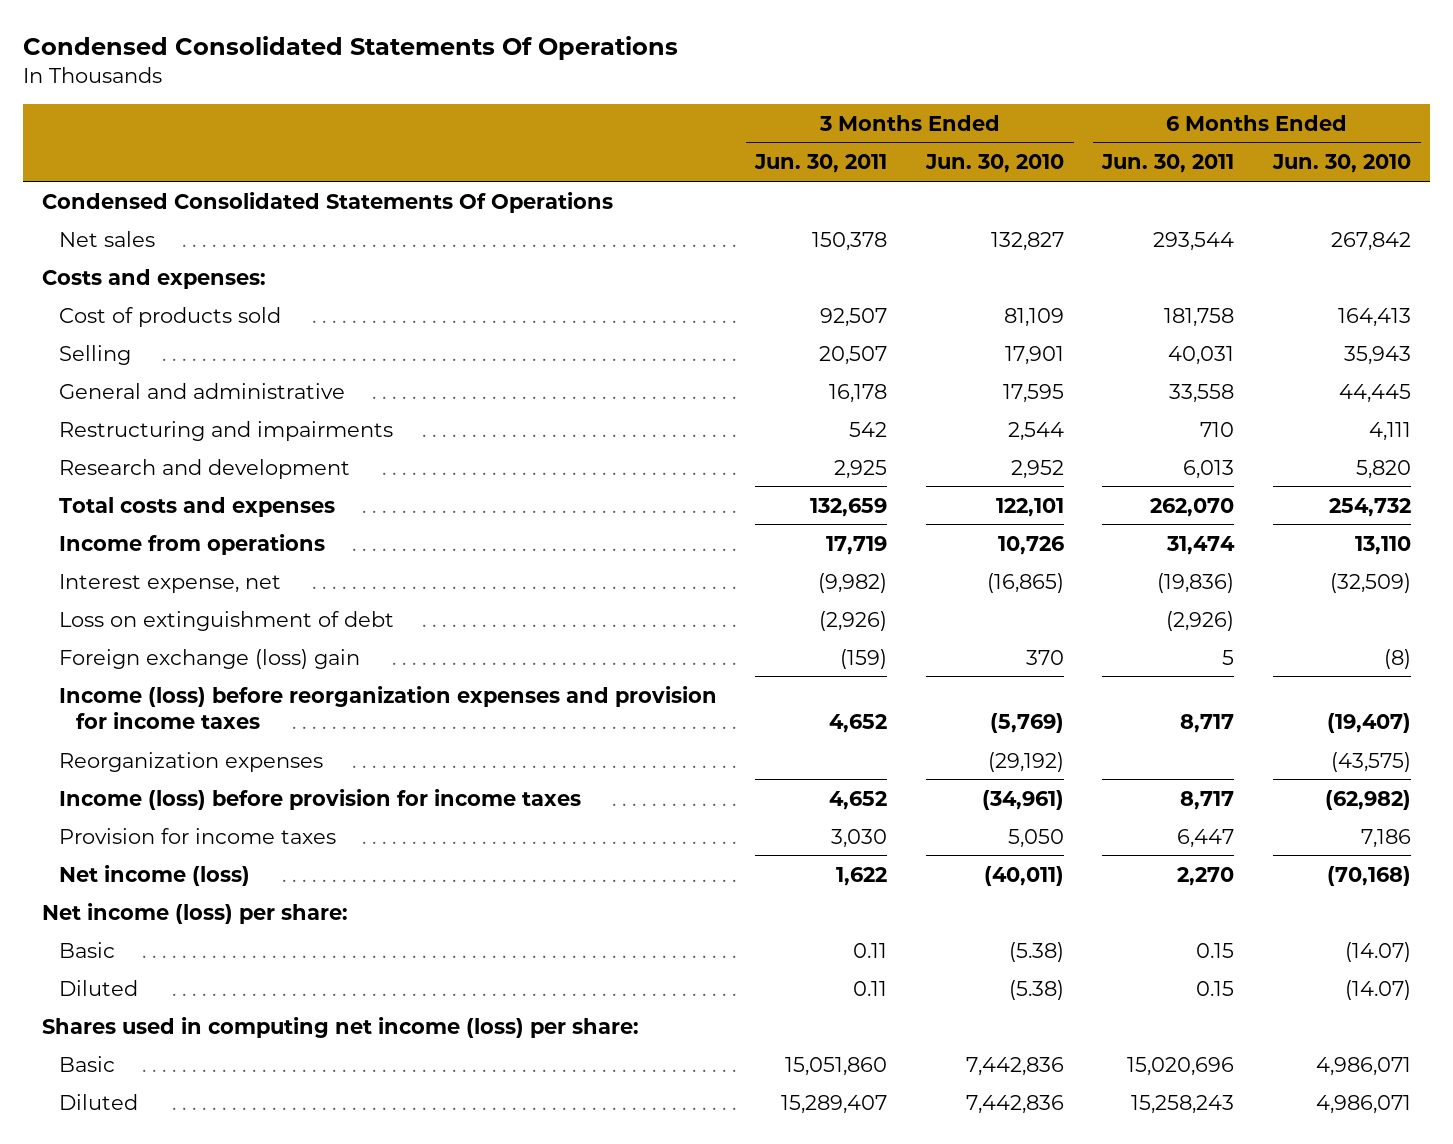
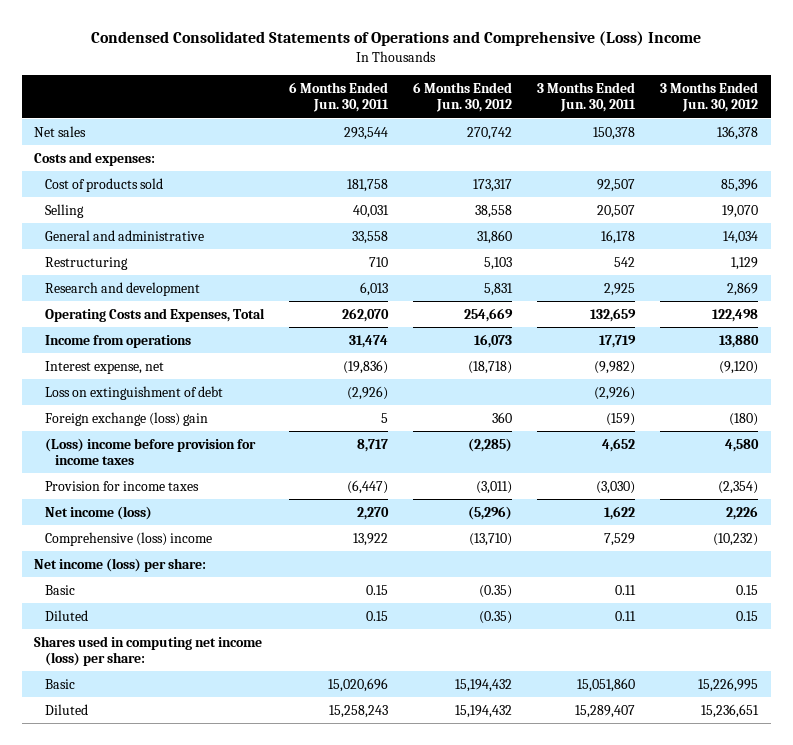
- Condensed Consolidated Statements Of Operations
+ Condensed Consolidated Statements of Operations and Comprehensive (Loss) Income
- | 3 Months Ended Jun. 30, 2011 | 3 Months Ended Jun. 30, 2010 | 6 Months Ended Jun. 30, 2011 | 6 Months Ended Jun. 30, 2010
+ | 6 Months Ended Jun. 30, 2011 | 6 Months Ended Jun. 30, 2012 | 3 Months Ended Jun. 30, 2011 | 3 Months Ended Jun. 30, 2012
- Condensed Consolidated Statements Of Operations
- Restructuring and impairments | 542 | 2,544 | 710 | 4,111
+ Restructuring | 710 | 5,103 | 542 | 1,129
- Total costs and expenses | 132,659 | 122,101 | 262,070 | 254,732
+ Operating Costs and Expenses, Total | 262,070 | 254,669 | 132,659 | 122,498
- Income (loss) before reorganization expenses and provision for income taxes | 4,652 | (5,769) | 8,717 | (19,407)
- Reorganization expenses | | (29,192) | | (43,575)
- Income (loss) before provision for income taxes | 4,652 | (34,961) | 8,717 | (62,982)
- Provision for income taxes | 3,030 | 5,050 | 6,447 | 7,186
+ (Loss) income before provision for income taxes | 8,717 | (2,285) | 4,652 | 4,580
+ Provision for income taxes | (6,447) | (3,011) | (3,030) | (2,354)
+ Comprehensive (loss) income | 13,922 | (13,710) | 7,529 | (10,232)

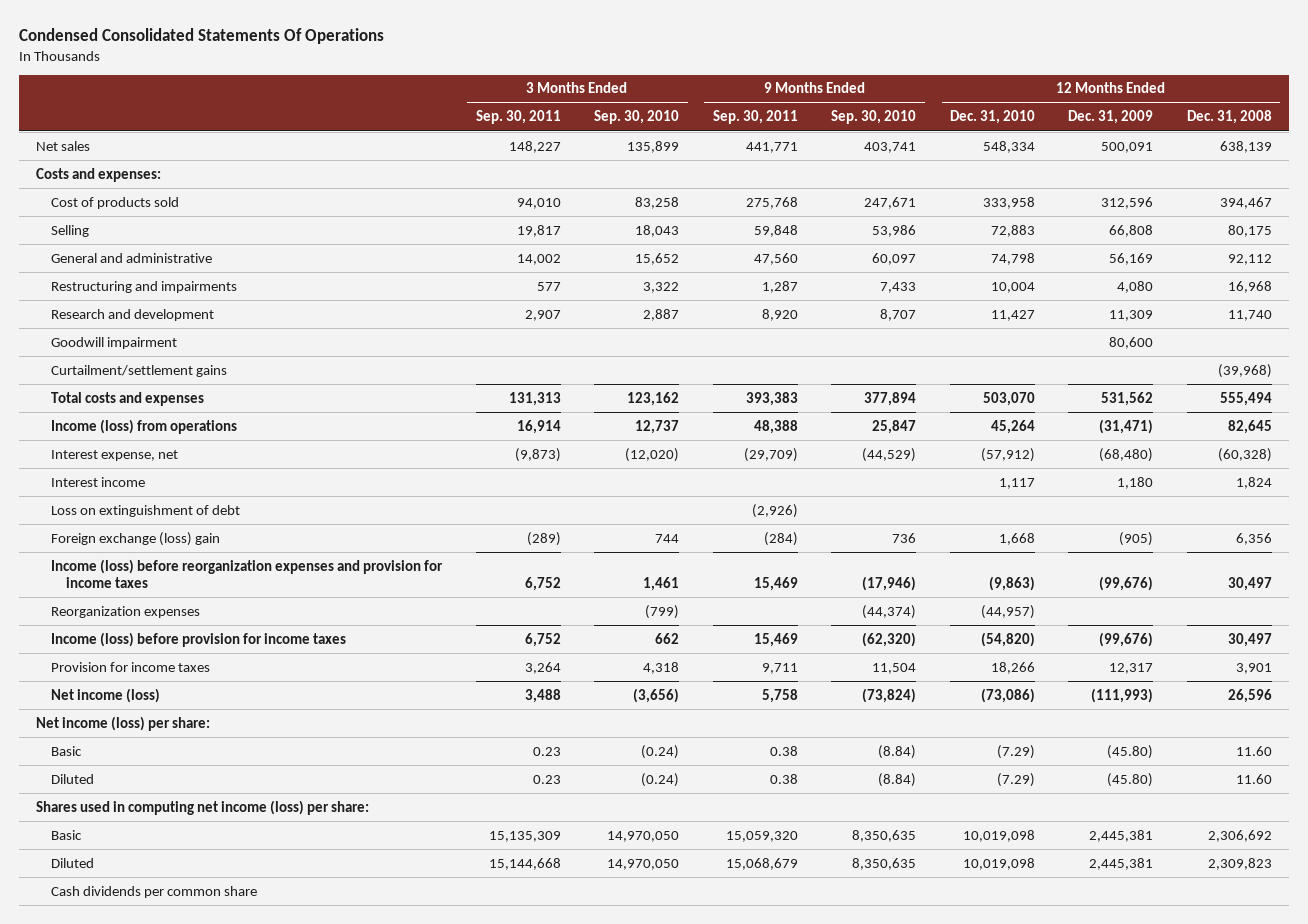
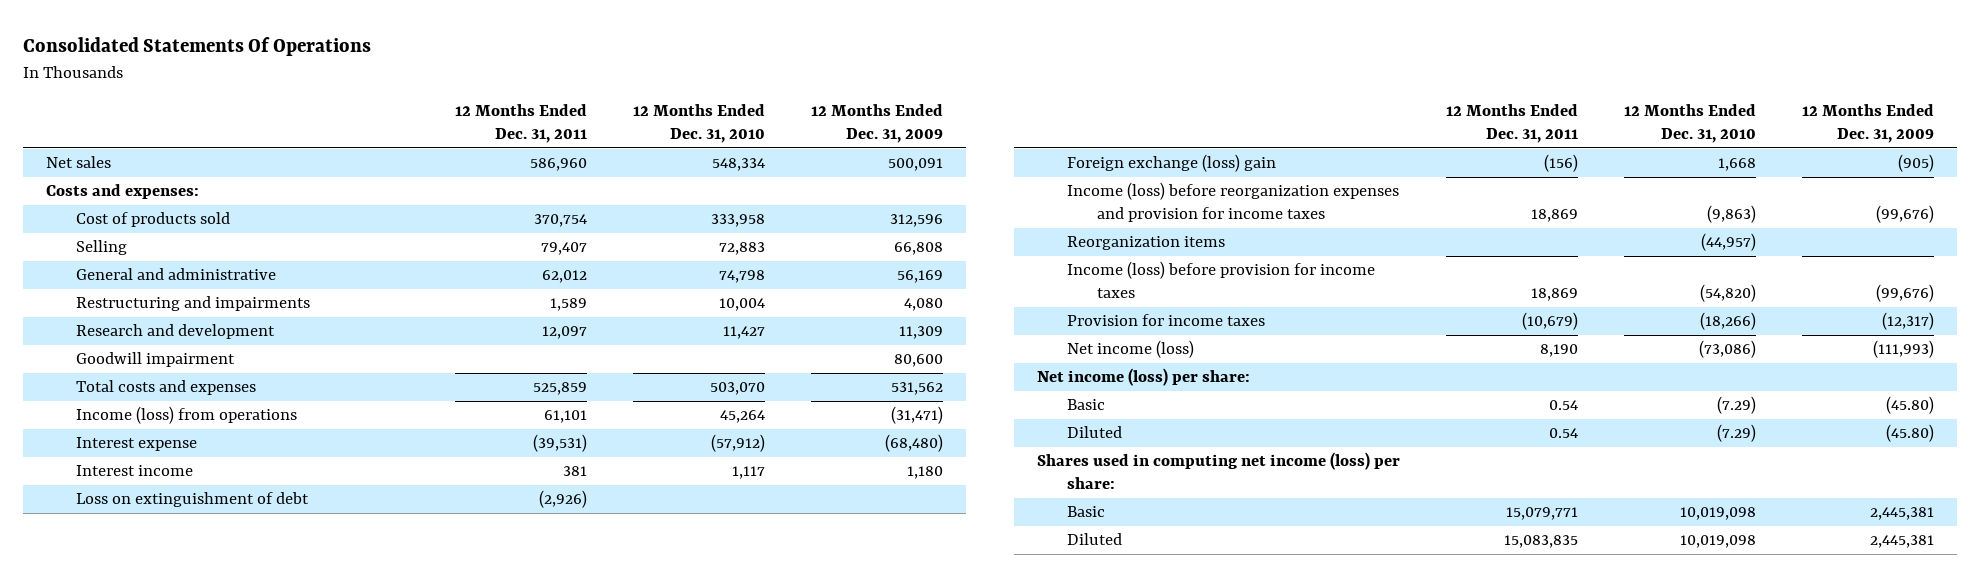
- Condensed Consolidated Statements Of Operations
+ Consolidated Statements Of Operations
- | 3 Months Ended Sep. 30, 2011 | 3 Months Ended Sep. 30, 2010 | 9 Months Ended Sep. 30, 2011 | 9 Months Ended Sep. 30, 2010 | 12 Months Ended Dec. 31, 2010 | 12 Months Ended Dec. 31, 2009 | 12 Months Ended Dec. 31, 2008
+ | 12 Months Ended Dec. 31, 2011 | 12 Months Ended Dec. 31, 2010 | 12 Months Ended Dec. 31, 2009
- Curtailment/settlement gains | | | | | | | (39,968)
- Interest expense, net | (9,873) | (12,020) | (29,709) | (44,529) | (57,912) | (68,480) | (60,328)
+ Interest expense | (39,531) | (57,912) | (68,480)
- Reorganization expenses | | (799) | | (44,374) | (44,957) | |
+ Reorganization items | | (44,957) |
- Provision for income taxes | 3,264 | 4,318 | 9,711 | 11,504 | 18,266 | 12,317 | 3,901
+ Provision for income taxes | (10,679) | (18,266) | (12,317)
- Cash dividends per common share

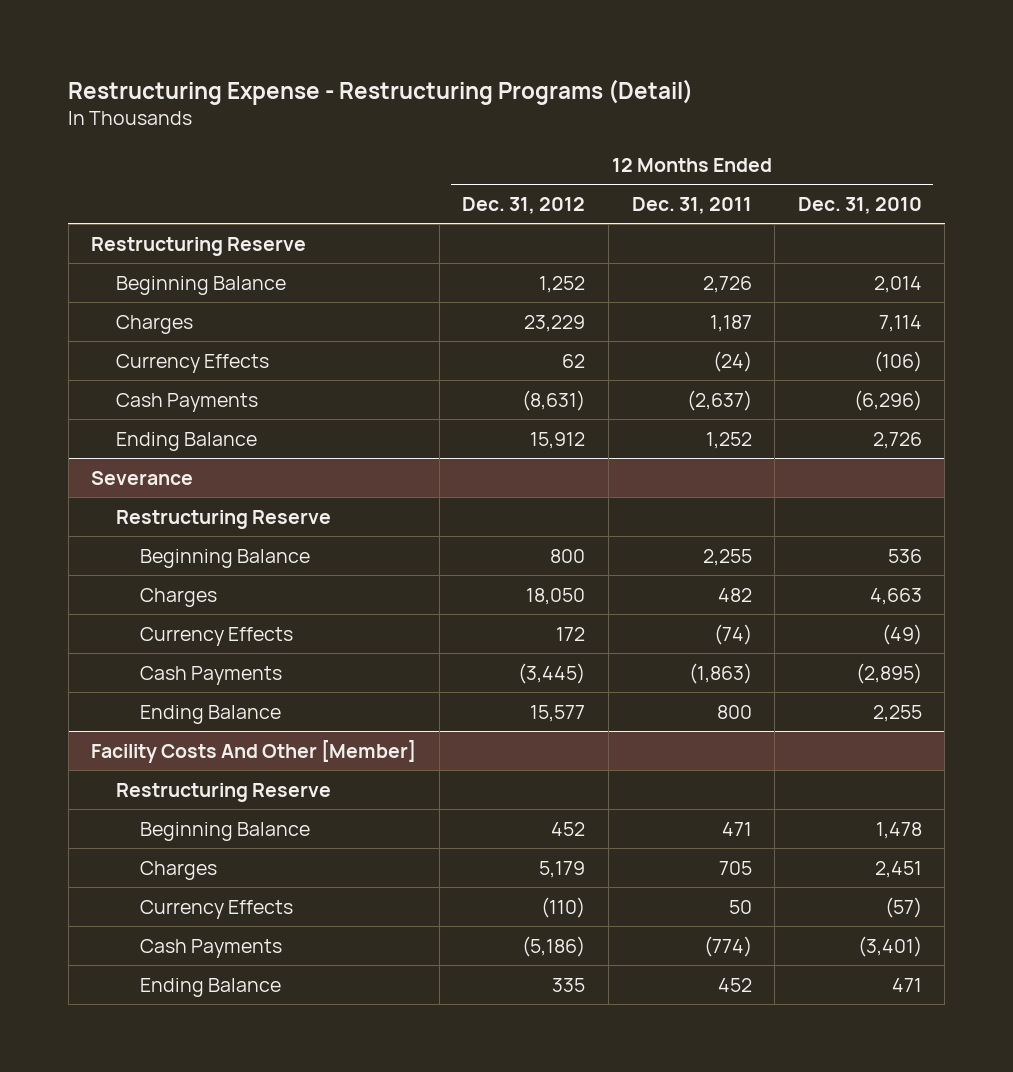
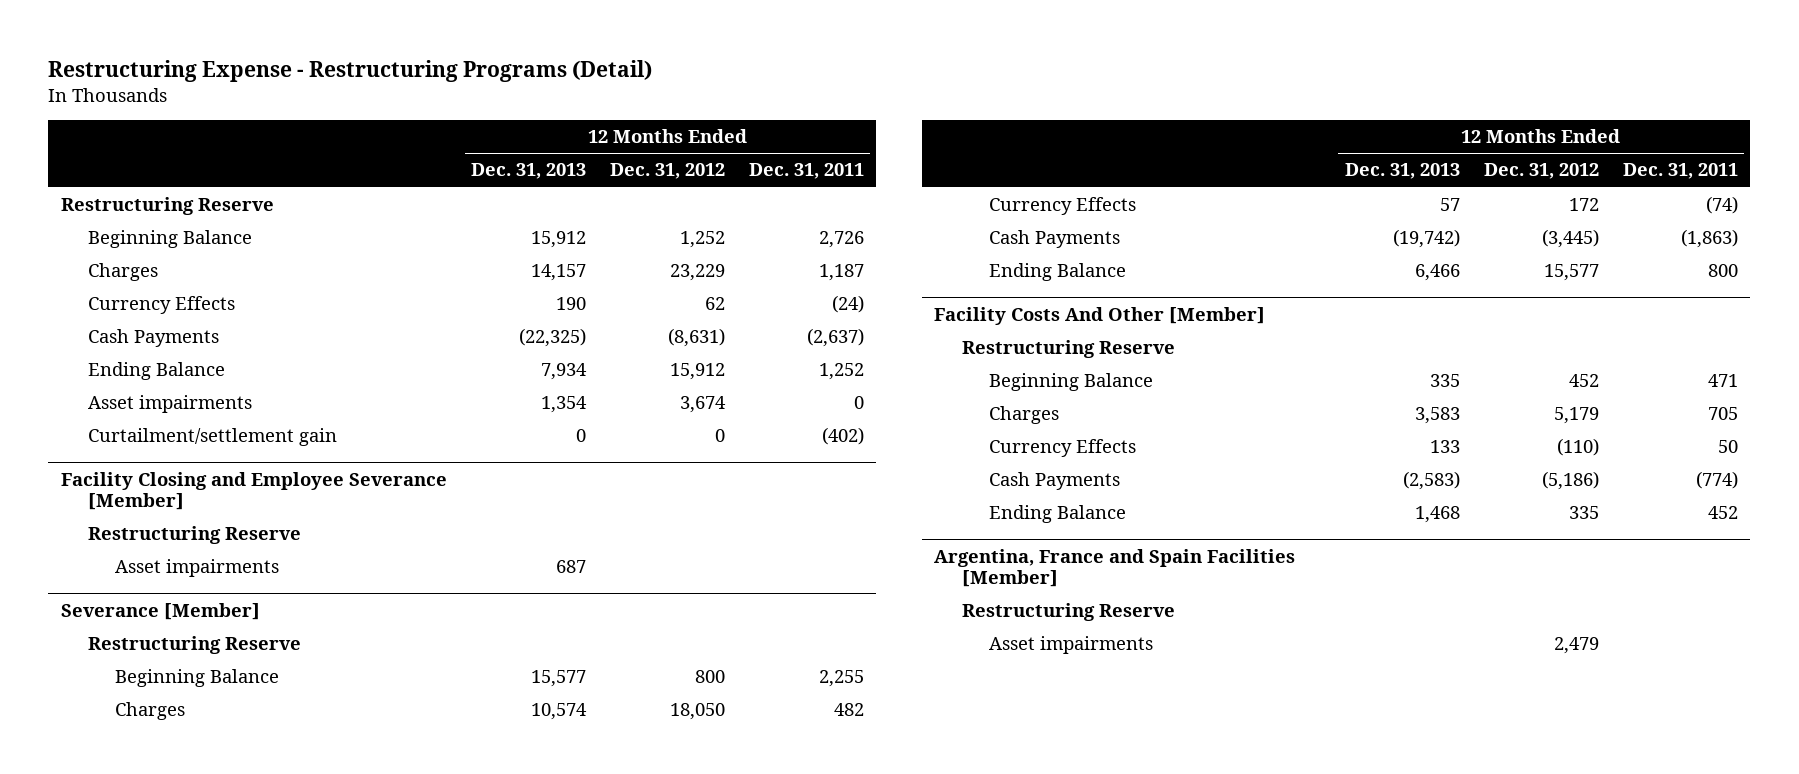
- | 12 Months Ended Dec. 31, 2012 | 12 Months Ended Dec. 31, 2011 | 12 Months Ended Dec. 31, 2010
+ | 12 Months Ended Dec. 31, 2013 | 12 Months Ended Dec. 31, 2012 | 12 Months Ended Dec. 31, 2011
- Severance
+ Asset impairments | 1,354 | 3,674 | 0
+ Curtailment/settlement gain | 0 | 0 | (402)
+ Facility Closing and Employee Severance [Member]
+ Asset impairments | 687 | |
+ Severance [Member]
+ Restructuring Reserve
+ Argentina, France and Spain Facilities [Member]
+ Restructuring Reserve
+ Asset impairments | | 2,479 |

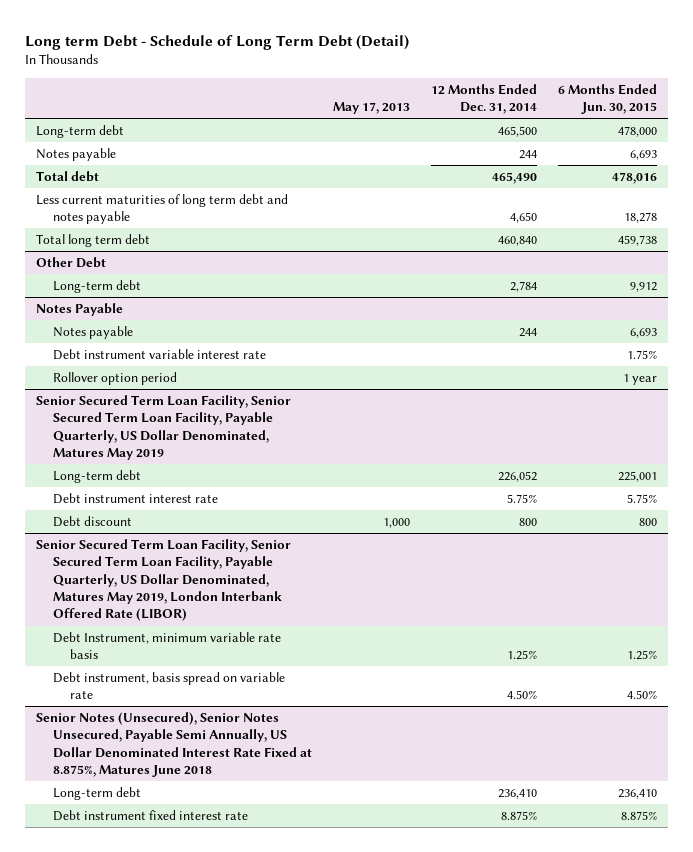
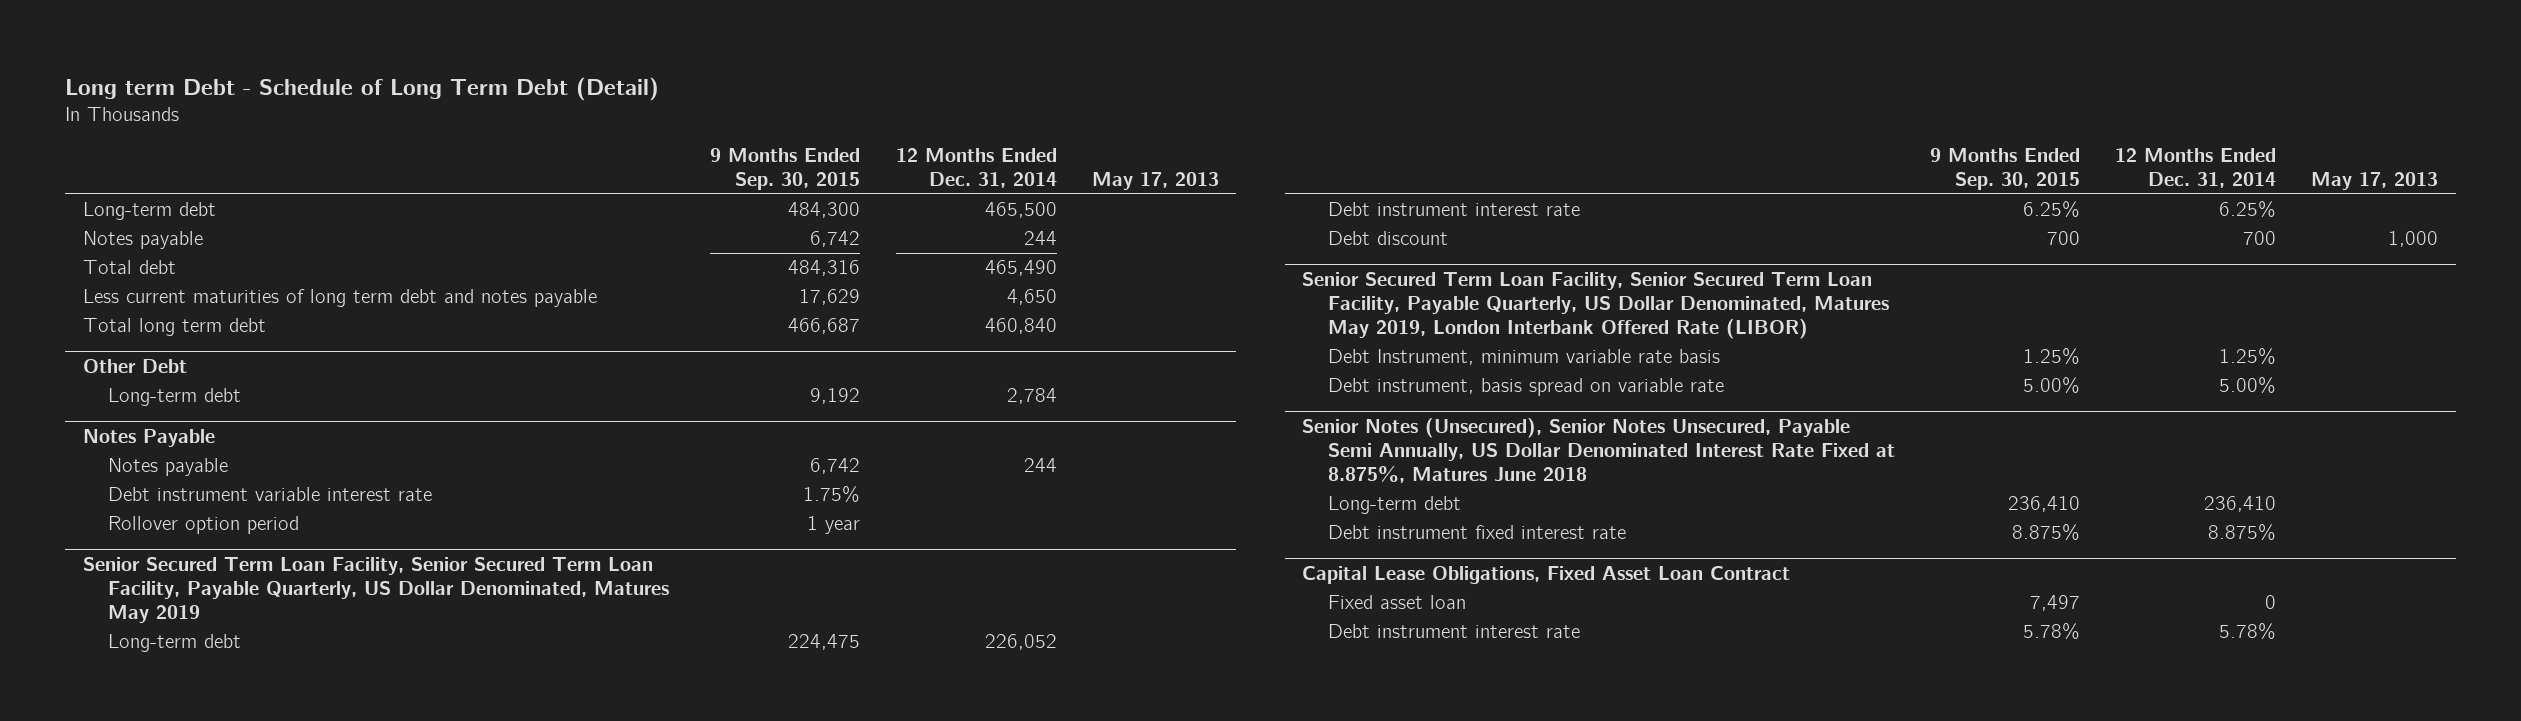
- | May 17, 2013 | 12 Months Ended Dec. 31, 2014 | 6 Months Ended Jun. 30, 2015
+ | 9 Months Ended Sep. 30, 2015 | 12 Months Ended Dec. 31, 2014 | May 17, 2013
@ Senior Secured Term Loan Facility, Senior Secured Term Loan Facility, Payable Quarterly, US Dollar Denominated, Matures May 2019
- Debt instrument interest rate | | 5.75% | 5.75%
- Debt discount | 1,000 | 800 | 800
+ Debt instrument interest rate | 6.25% | 6.25% |
+ Debt discount | 700 | 700 | 1,000
@ Senior Secured Term Loan Facility, Senior Secured Term Loan Facility, Payable Quarterly, US Dollar Denominated, Matures May 2019, London Interbank Offered Rate (LIBOR)
- Debt instrument, basis spread on variable rate | | 4.50% | 4.50%
+ Debt instrument, basis spread on variable rate | 5.00% | 5.00% |
+ Capital Lease Obligations, Fixed Asset Loan Contract
+ Fixed asset loan | 7,497 | 0 |
+ Debt instrument interest rate | 5.78% | 5.78% |

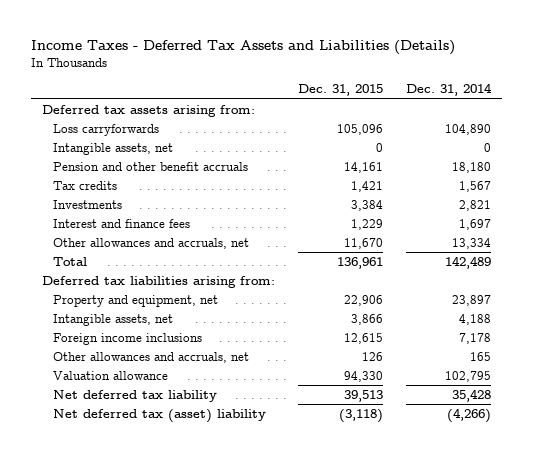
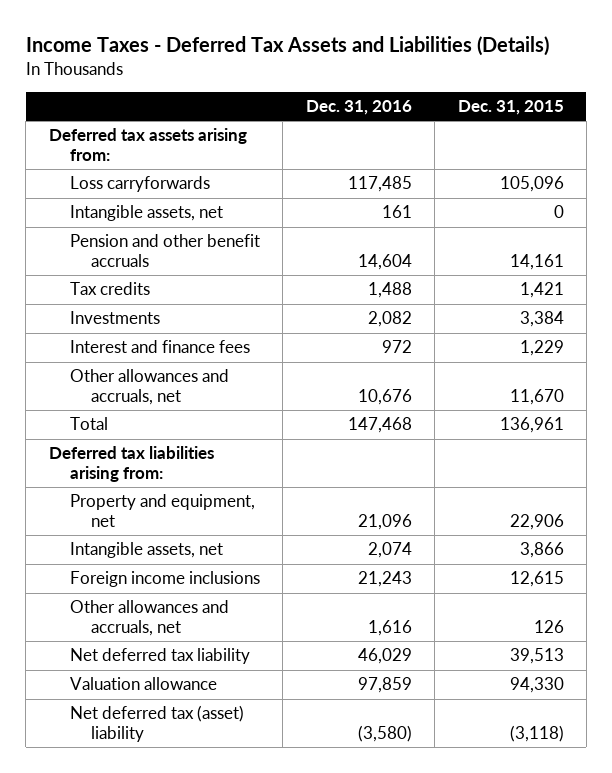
- | Dec. 31, 2015 | Dec. 31, 2014
+ | Dec. 31, 2016 | Dec. 31, 2015
moved down: Valuation allowance | 97,859 | 94,330

